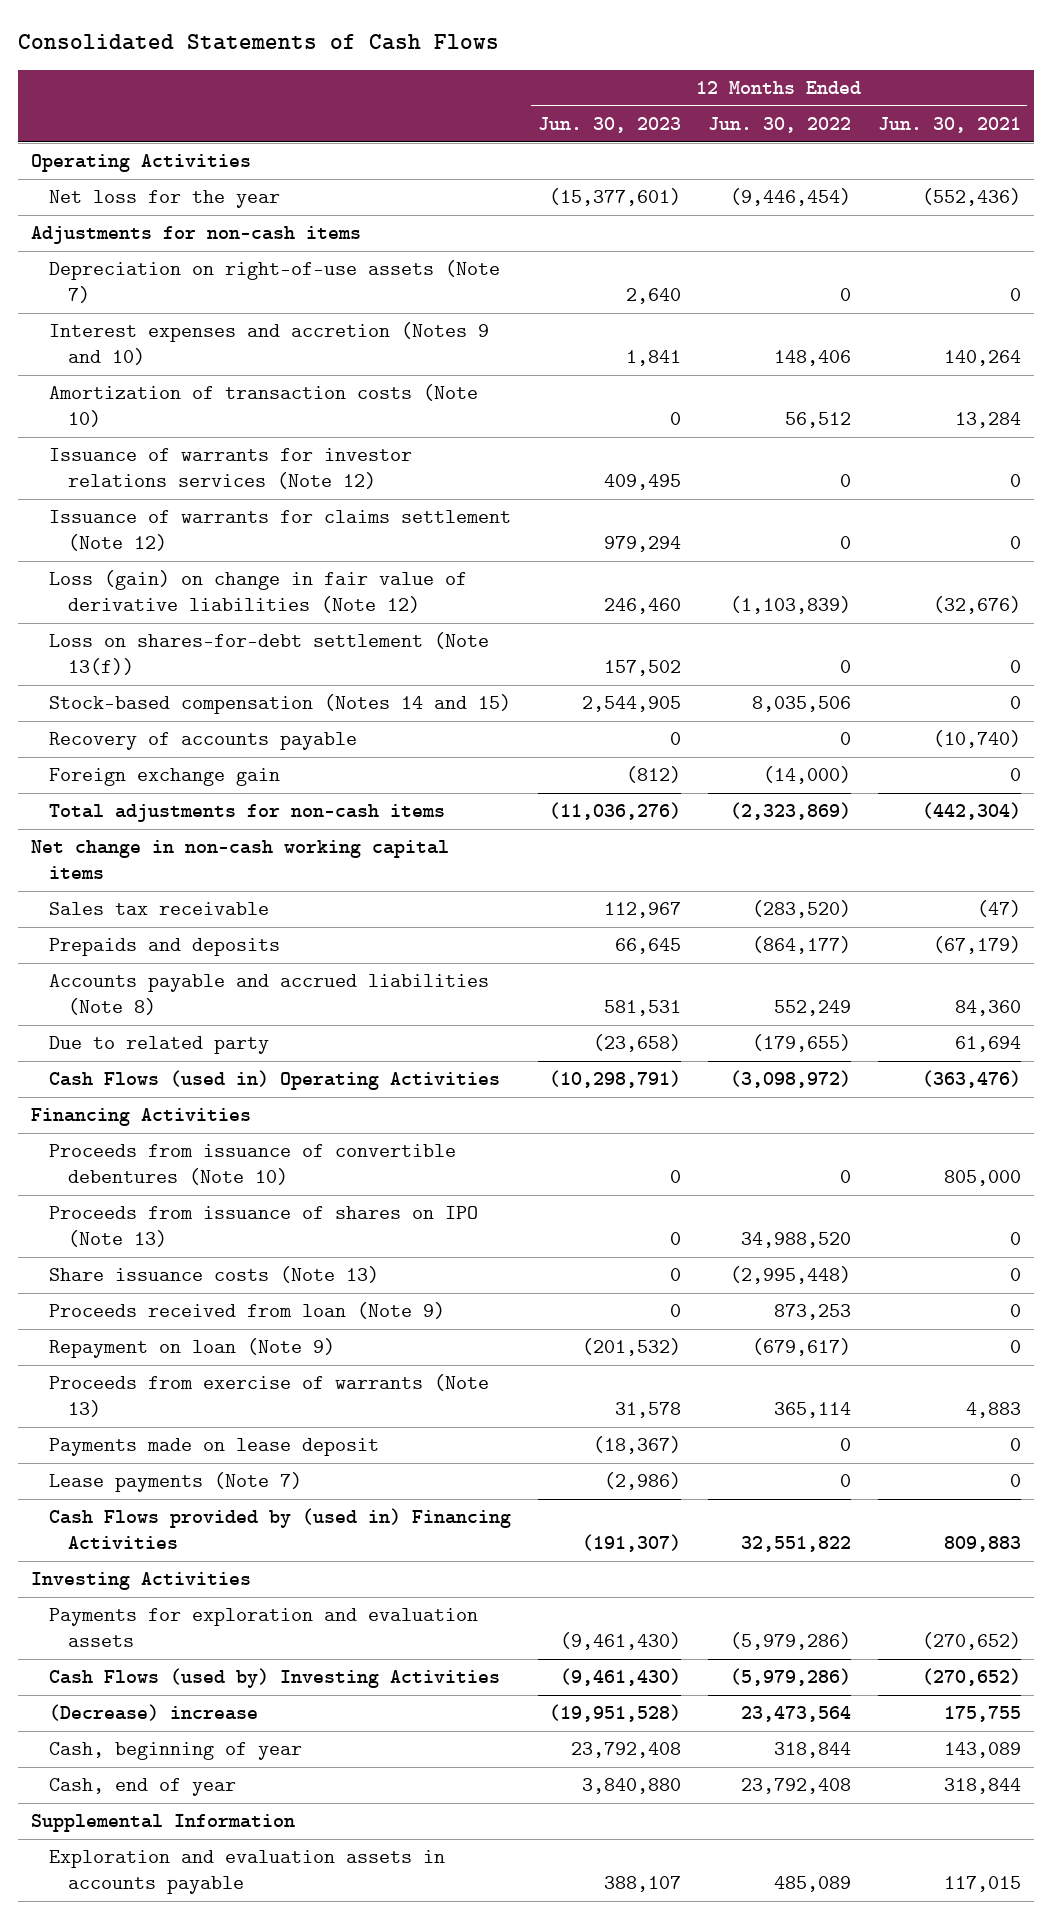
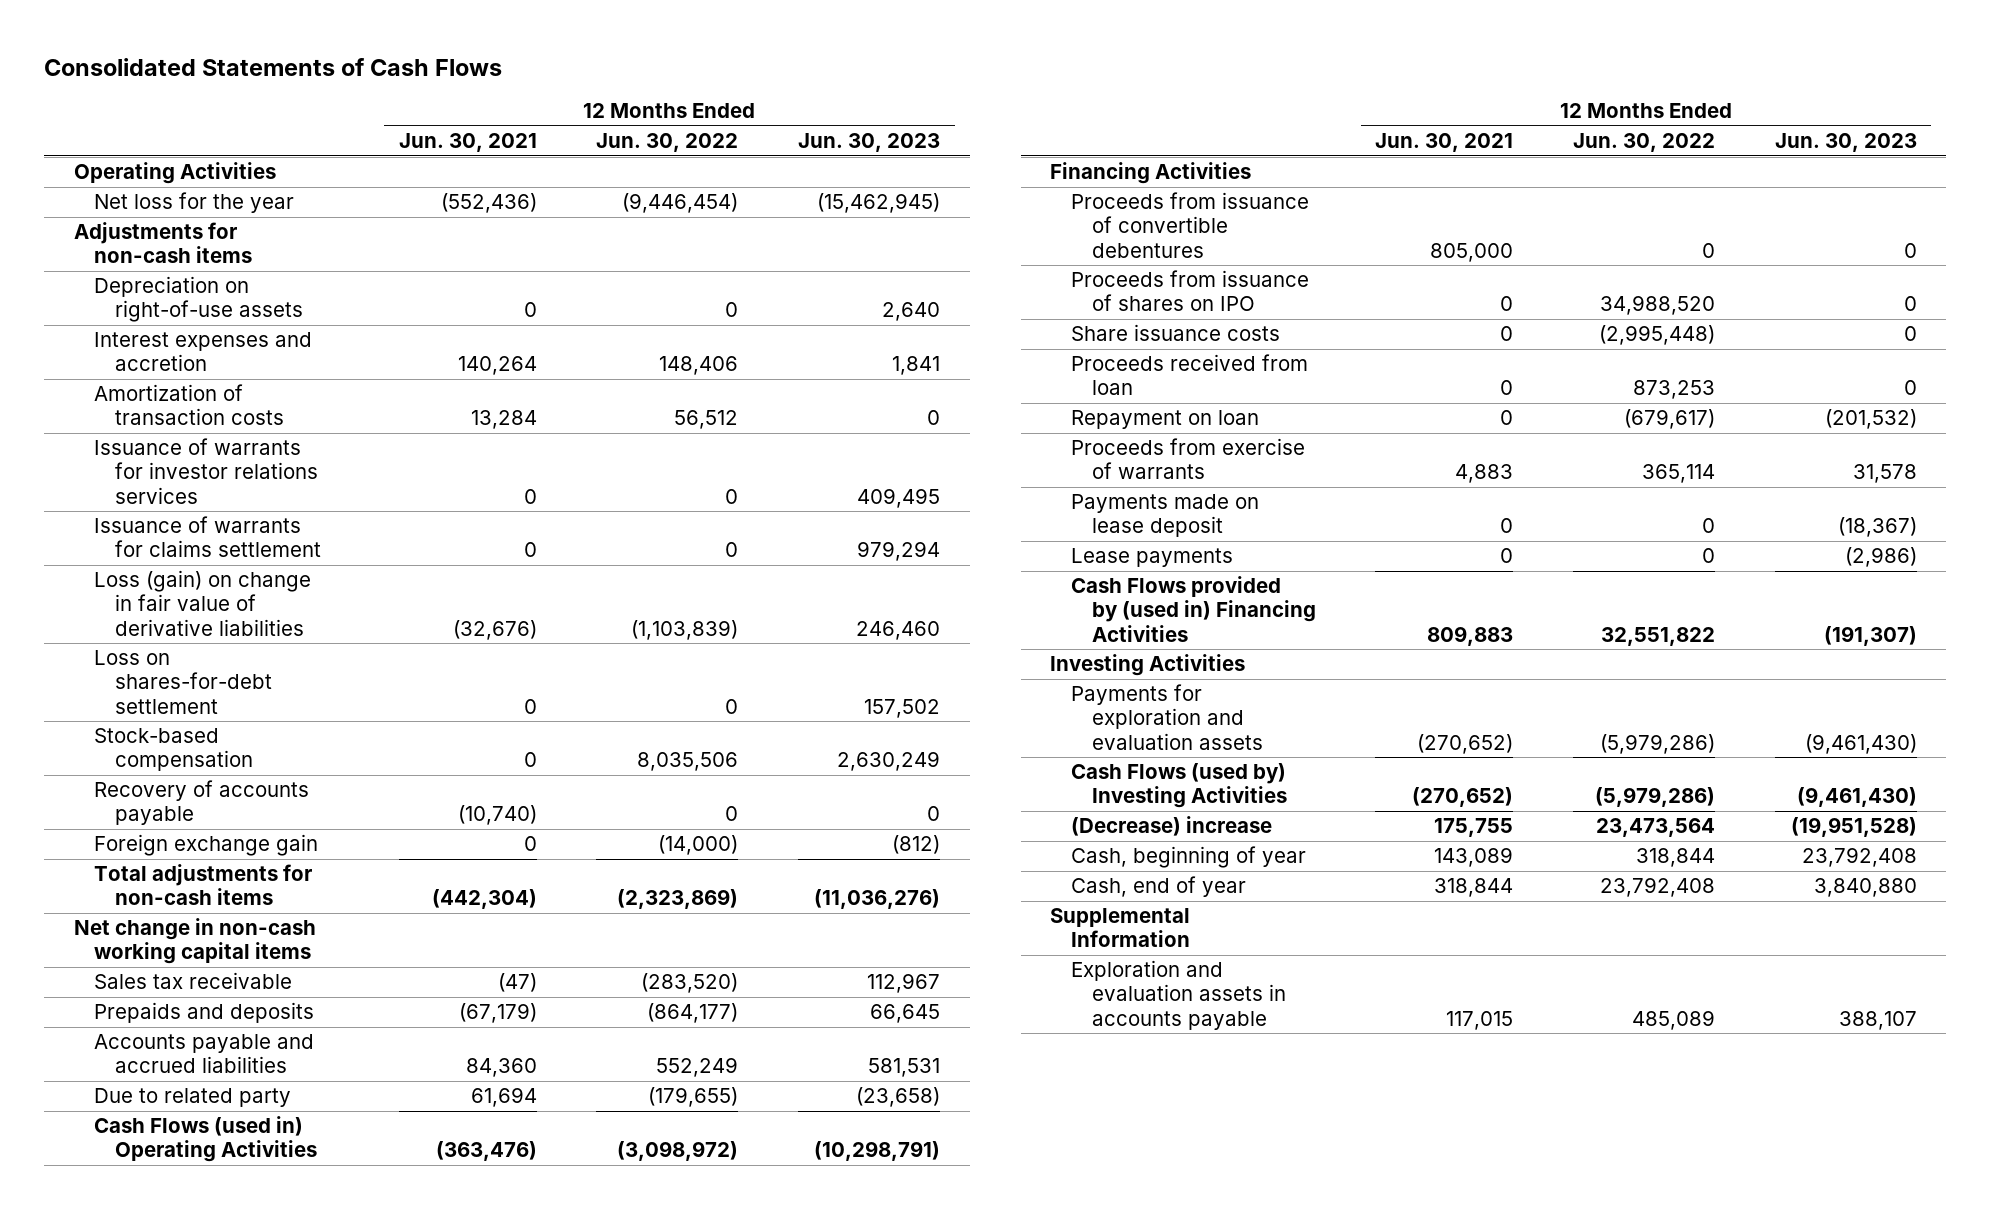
- | 12 Months Ended Jun. 30, 2023 | 12 Months Ended Jun. 30, 2022 | 12 Months Ended Jun. 30, 2021
+ | 12 Months Ended Jun. 30, 2021 | 12 Months Ended Jun. 30, 2022 | 12 Months Ended Jun. 30, 2023
- Net loss for the year | (15,377,601) | (9,446,454) | (552,436)
+ Net loss for the year | (552,436) | (9,446,454) | (15,462,945)
- Depreciation on right-of-use assets (Note 7) | 2,640 | 0 | 0
- Interest expenses and accretion (Notes 9 and 10) | 1,841 | 148,406 | 140,264
- Amortization of transaction costs (Note 10) | 0 | 56,512 | 13,284
- Issuance of warrants for investor relations services (Note 12) | 409,495 | 0 | 0
- Issuance of warrants for claims settlement (Note 12) | 979,294 | 0 | 0
- Loss (gain) on change in fair value of derivative liabilities (Note 12) | 246,460 | (1,103,839) | (32,676)
- Loss on shares-for-debt settlement (Note 13(f)) | 157,502 | 0 | 0
- Stock-based compensation (Notes 14 and 15) | 2,544,905 | 8,035,506 | 0
+ Depreciation on right-of-use assets | 0 | 0 | 2,640
+ Interest expenses and accretion | 140,264 | 148,406 | 1,841
+ Amortization of transaction costs | 13,284 | 56,512 | 0
+ Issuance of warrants for investor relations services | 0 | 0 | 409,495
+ Issuance of warrants for claims settlement | 0 | 0 | 979,294
+ Loss (gain) on change in fair value of derivative liabilities | (32,676) | (1,103,839) | 246,460
+ Loss on shares-for-debt settlement | 0 | 0 | 157,502
+ Stock-based compensation | 0 | 8,035,506 | 2,630,249
- Accounts payable and accrued liabilities (Note 8) | 581,531 | 552,249 | 84,360
+ Accounts payable and accrued liabilities | 84,360 | 552,249 | 581,531
- Proceeds from issuance of convertible debentures (Note 10) | 0 | 0 | 805,000
- Proceeds from issuance of shares on IPO (Note 13) | 0 | 34,988,520 | 0
- Share issuance costs (Note 13) | 0 | (2,995,448) | 0
- Proceeds received from loan (Note 9) | 0 | 873,253 | 0
- Repayment on loan (Note 9) | (201,532) | (679,617) | 0
- Proceeds from exercise of warrants (Note 13) | 31,578 | 365,114 | 4,883
+ Proceeds from issuance of convertible debentures | 805,000 | 0 | 0
+ Proceeds from issuance of shares on IPO | 0 | 34,988,520 | 0
+ Share issuance costs | 0 | (2,995,448) | 0
+ Proceeds received from loan | 0 | 873,253 | 0
+ Repayment on loan | 0 | (679,617) | (201,532)
+ Proceeds from exercise of warrants | 4,883 | 365,114 | 31,578
- Lease payments (Note 7) | (2,986) | 0 | 0
+ Lease payments | 0 | 0 | (2,986)

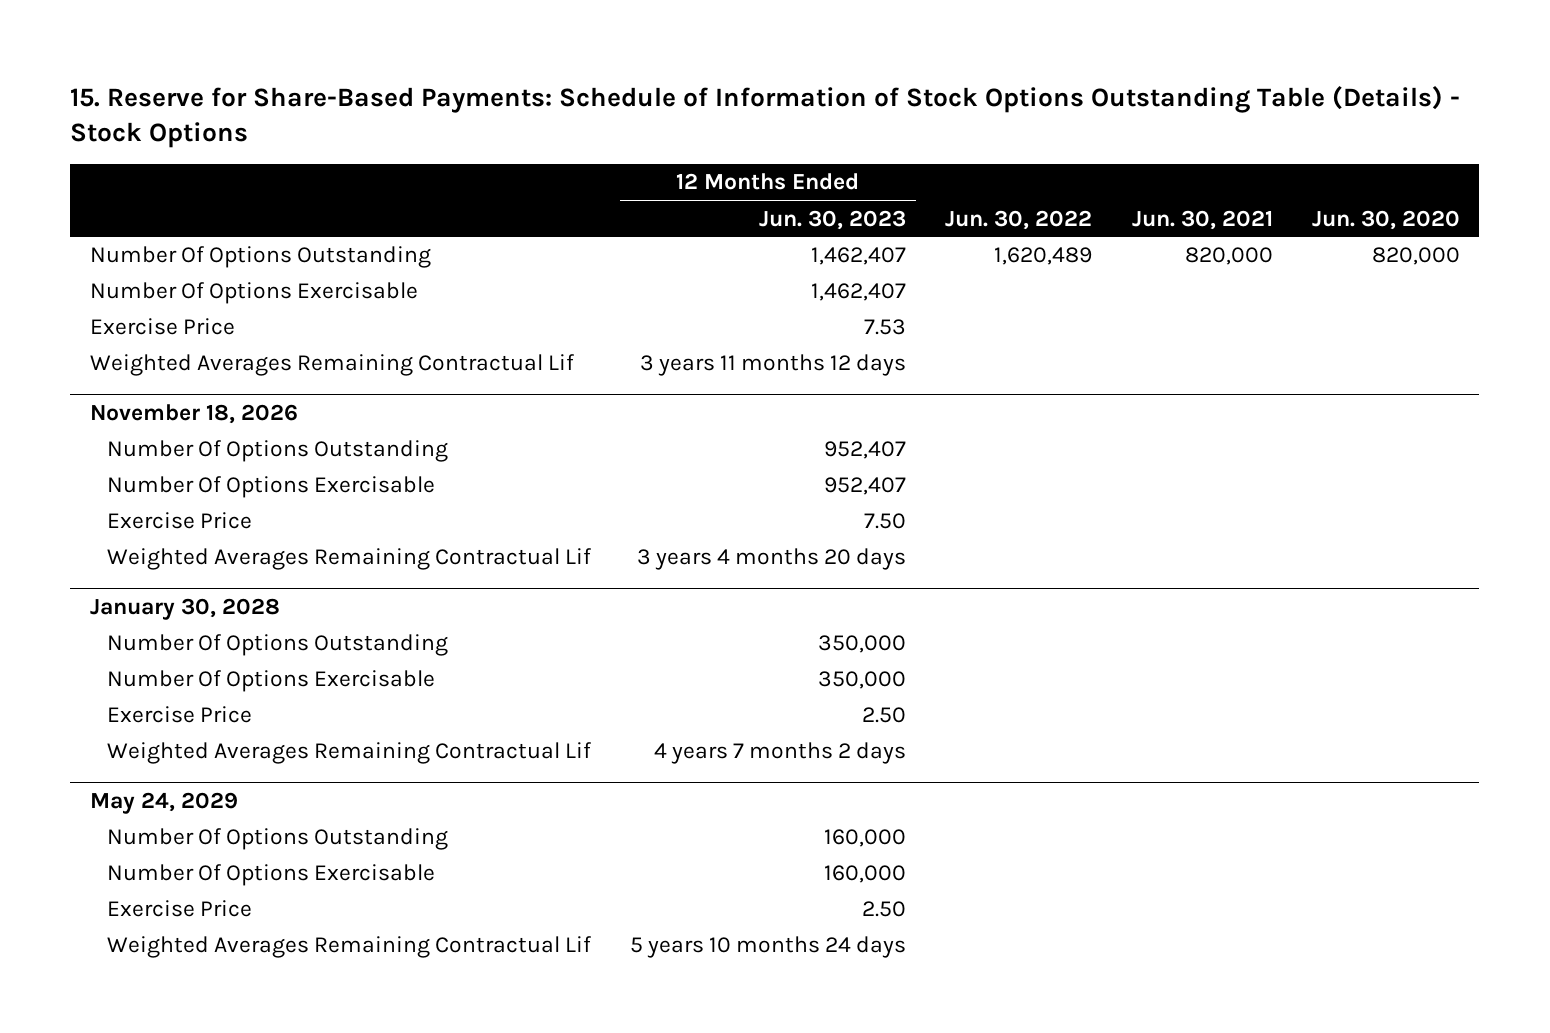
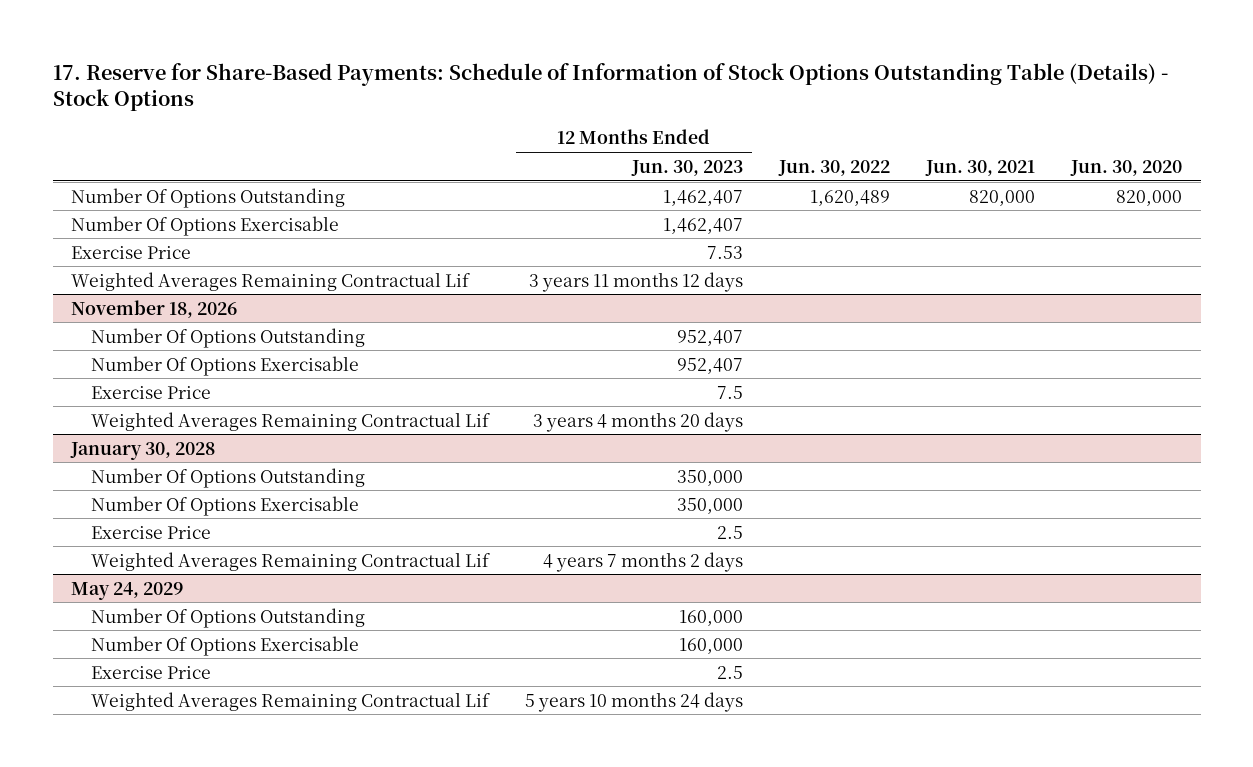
- 15. Reserve for Share-Based Payments: Schedule of Information of Stock Options Outstanding Table (Details) - Stock Options
+ 17. Reserve for Share-Based Payments: Schedule of Information of Stock Options Outstanding Table (Details) - Stock Options
@ November 18, 2026
- Exercise Price | 7.50 | | |
+ Exercise Price | 7.5 | | |
@ January 30, 2028
- Exercise Price | 2.50 | | |
+ Exercise Price | 2.5 | | |
@ May 24, 2029
- Exercise Price | 2.50 | | |
+ Exercise Price | 2.5 | | |

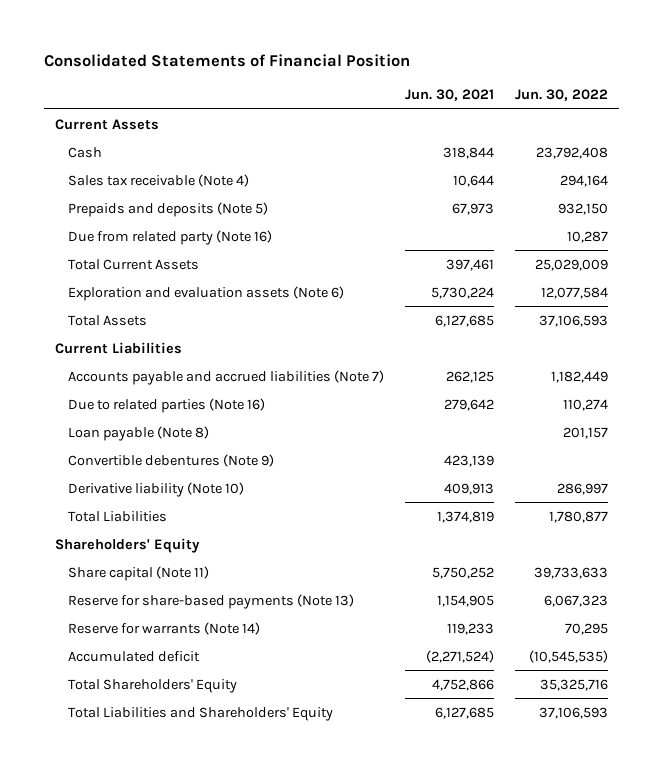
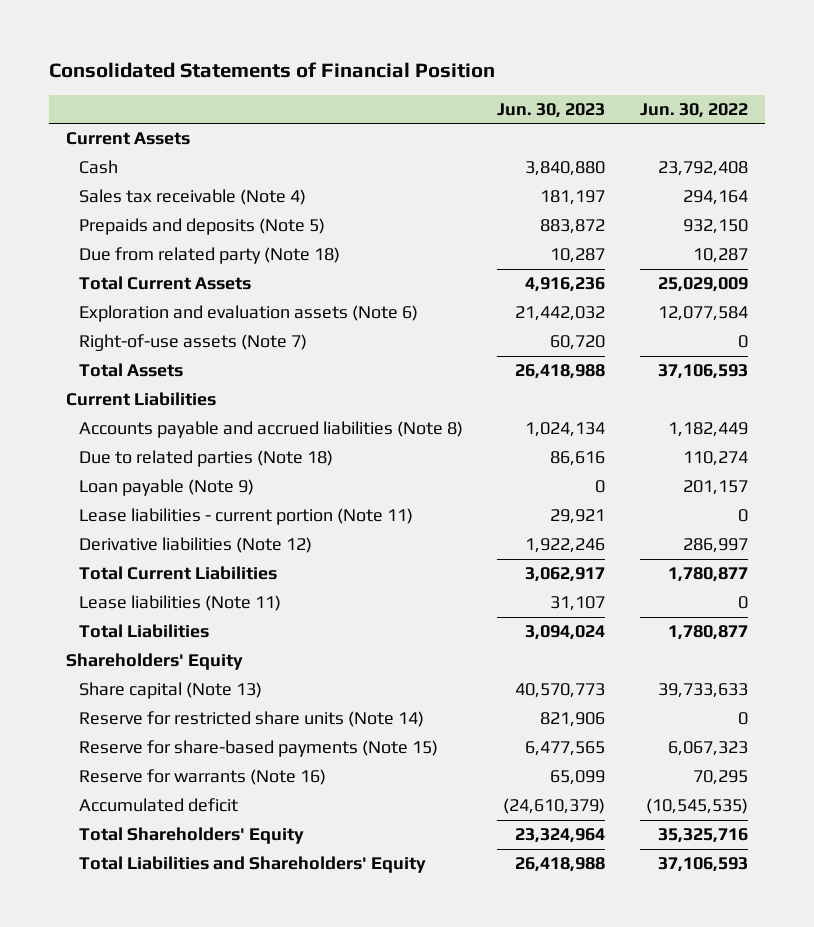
- | Jun. 30, 2021 | Jun. 30, 2022
+ | Jun. 30, 2023 | Jun. 30, 2022
- Due from related party (Note 16) | | 10,287
+ Due from related party (Note 18) | 10,287 | 10,287
+ Right-of-use assets (Note 7) | 60,720 | 0
- Accounts payable and accrued liabilities (Note 7) | 262,125 | 1,182,449
- Due to related parties (Note 16) | 279,642 | 110,274
- Loan payable (Note 8) | | 201,157
- Convertible debentures (Note 9) | 423,139 |
- Derivative liability (Note 10) | 409,913 | 286,997
+ Accounts payable and accrued liabilities (Note 8) | 1,024,134 | 1,182,449
+ Due to related parties (Note 18) | 86,616 | 110,274
+ Loan payable (Note 9) | 0 | 201,157
+ Lease liabilities - current portion (Note 11) | 29,921 | 0
+ Derivative liabilities (Note 12) | 1,922,246 | 286,997
+ Total Current Liabilities | 3,062,917 | 1,780,877
+ Lease liabilities (Note 11) | 31,107 | 0
- Share capital (Note 11) | 5,750,252 | 39,733,633
- Reserve for share-based payments (Note 13) | 1,154,905 | 6,067,323
- Reserve for warrants (Note 14) | 119,233 | 70,295
+ Share capital (Note 13) | 40,570,773 | 39,733,633
+ Reserve for restricted share units (Note 14) | 821,906 | 0
+ Reserve for share-based payments (Note 15) | 6,477,565 | 6,067,323
+ Reserve for warrants (Note 16) | 65,099 | 70,295

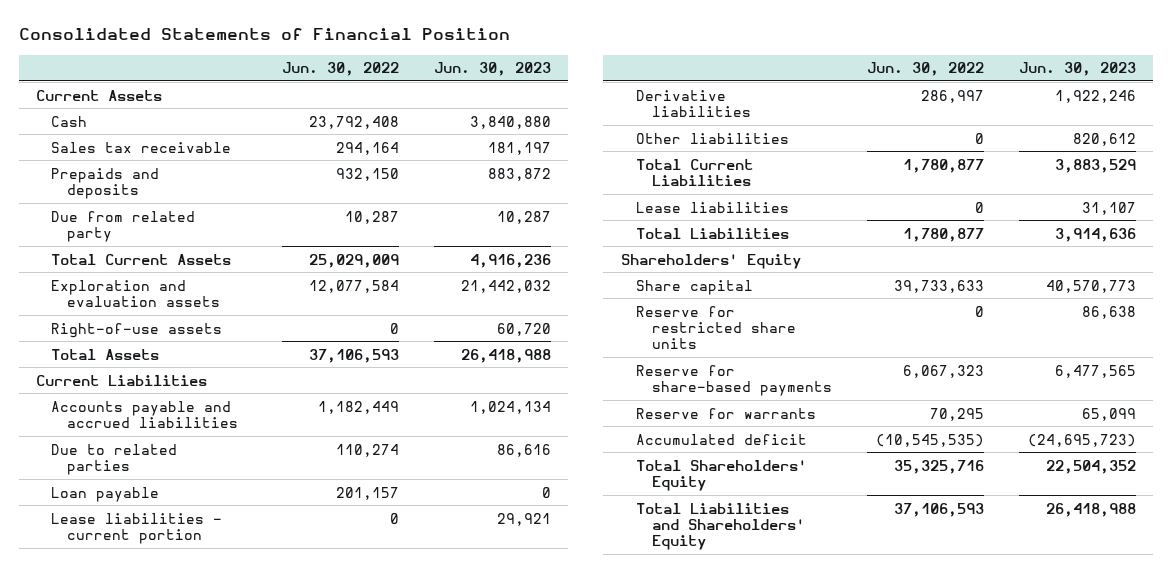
- | Jun. 30, 2023 | Jun. 30, 2022
+ | Jun. 30, 2022 | Jun. 30, 2023
- Sales tax receivable (Note 4) | 181,197 | 294,164
- Prepaids and deposits (Note 5) | 883,872 | 932,150
- Due from related party (Note 18) | 10,287 | 10,287
+ Sales tax receivable | 294,164 | 181,197
+ Prepaids and deposits | 932,150 | 883,872
+ Due from related party | 10,287 | 10,287
- Exploration and evaluation assets (Note 6) | 21,442,032 | 12,077,584
- Right-of-use assets (Note 7) | 60,720 | 0
+ Exploration and evaluation assets | 12,077,584 | 21,442,032
+ Right-of-use assets | 0 | 60,720
- Accounts payable and accrued liabilities (Note 8) | 1,024,134 | 1,182,449
- Due to related parties (Note 18) | 86,616 | 110,274
- Loan payable (Note 9) | 0 | 201,157
- Lease liabilities - current portion (Note 11) | 29,921 | 0
- Derivative liabilities (Note 12) | 1,922,246 | 286,997
- Total Current Liabilities | 3,062,917 | 1,780,877
- Lease liabilities (Note 11) | 31,107 | 0
- Total Liabilities | 3,094,024 | 1,780,877
+ Accounts payable and accrued liabilities | 1,182,449 | 1,024,134
+ Due to related parties | 110,274 | 86,616
+ Loan payable | 201,157 | 0
+ Lease liabilities - current portion | 0 | 29,921
+ Derivative liabilities | 286,997 | 1,922,246
+ Other liabilities | 0 | 820,612
+ Total Current Liabilities | 1,780,877 | 3,883,529
+ Lease liabilities | 0 | 31,107
+ Total Liabilities | 1,780,877 | 3,914,636
- Share capital (Note 13) | 40,570,773 | 39,733,633
- Reserve for restricted share units (Note 14) | 821,906 | 0
- Reserve for share-based payments (Note 15) | 6,477,565 | 6,067,323
- Reserve for warrants (Note 16) | 65,099 | 70,295
- Accumulated deficit | (24,610,379) | (10,545,535)
- Total Shareholders' Equity | 23,324,964 | 35,325,716
+ Share capital | 39,733,633 | 40,570,773
+ Reserve for restricted share units | 0 | 86,638
+ Reserve for share-based payments | 6,067,323 | 6,477,565
+ Reserve for warrants | 70,295 | 65,099
+ Accumulated deficit | (10,545,535) | (24,695,723)
+ Total Shareholders' Equity | 35,325,716 | 22,504,352

